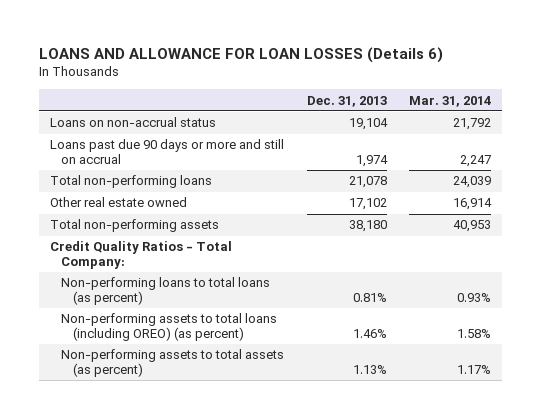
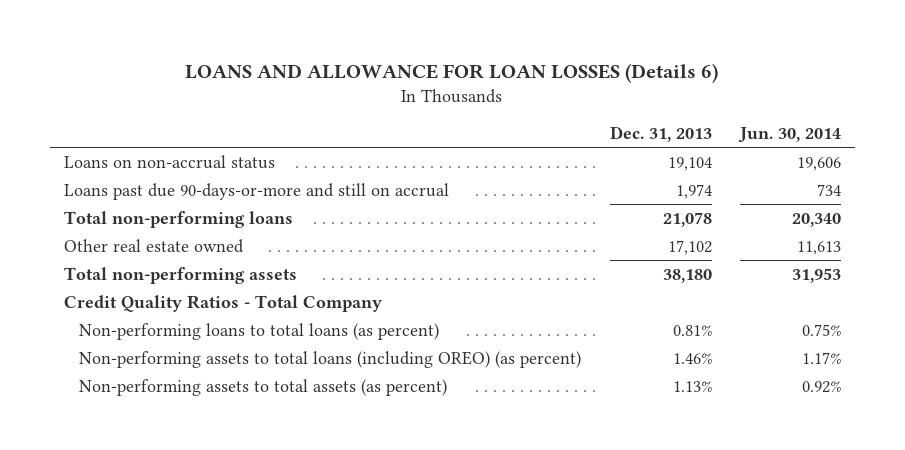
- | Dec. 31, 2013 | Mar. 31, 2014
+ | Dec. 31, 2013 | Jun. 30, 2014
- Loans past due 90 days or more and still on accrual | 1,974 | 2,247
+ Loans past due 90-days-or-more and still on accrual | 1,974 | 734
- Credit Quality Ratios - Total Company:
+ Credit Quality Ratios - Total Company

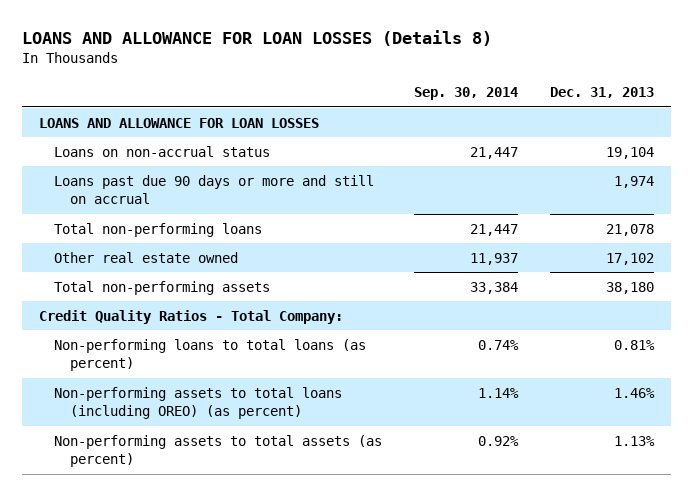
- LOANS AND ALLOWANCE FOR LOAN LOSSES (Details 6)
+ LOANS AND ALLOWANCE FOR LOAN LOSSES (Details 8)
- | Dec. 31, 2013 | Jun. 30, 2014
+ | Sep. 30, 2014 | Dec. 31, 2013
+ LOANS AND ALLOWANCE FOR LOAN LOSSES
- Loans past due 90-days-or-more and still on accrual | 1,974 | 734
+ Loans past due 90 days or more and still on accrual | | 1,974
- Credit Quality Ratios - Total Company
+ Credit Quality Ratios - Total Company:

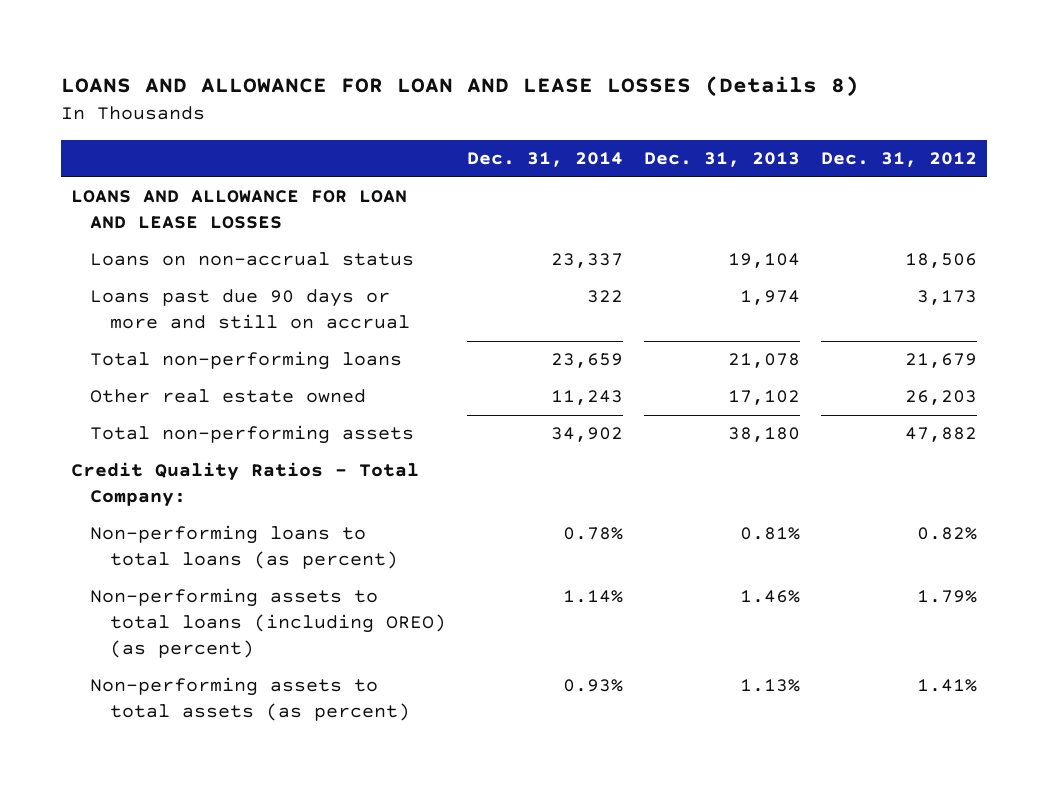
- LOANS AND ALLOWANCE FOR LOAN LOSSES (Details 8)
+ LOANS AND ALLOWANCE FOR LOAN AND LEASE LOSSES (Details 8)
- | Sep. 30, 2014 | Dec. 31, 2013
+ | Dec. 31, 2014 | Dec. 31, 2013 | Dec. 31, 2012
- LOANS AND ALLOWANCE FOR LOAN LOSSES
+ LOANS AND ALLOWANCE FOR LOAN AND LEASE LOSSES

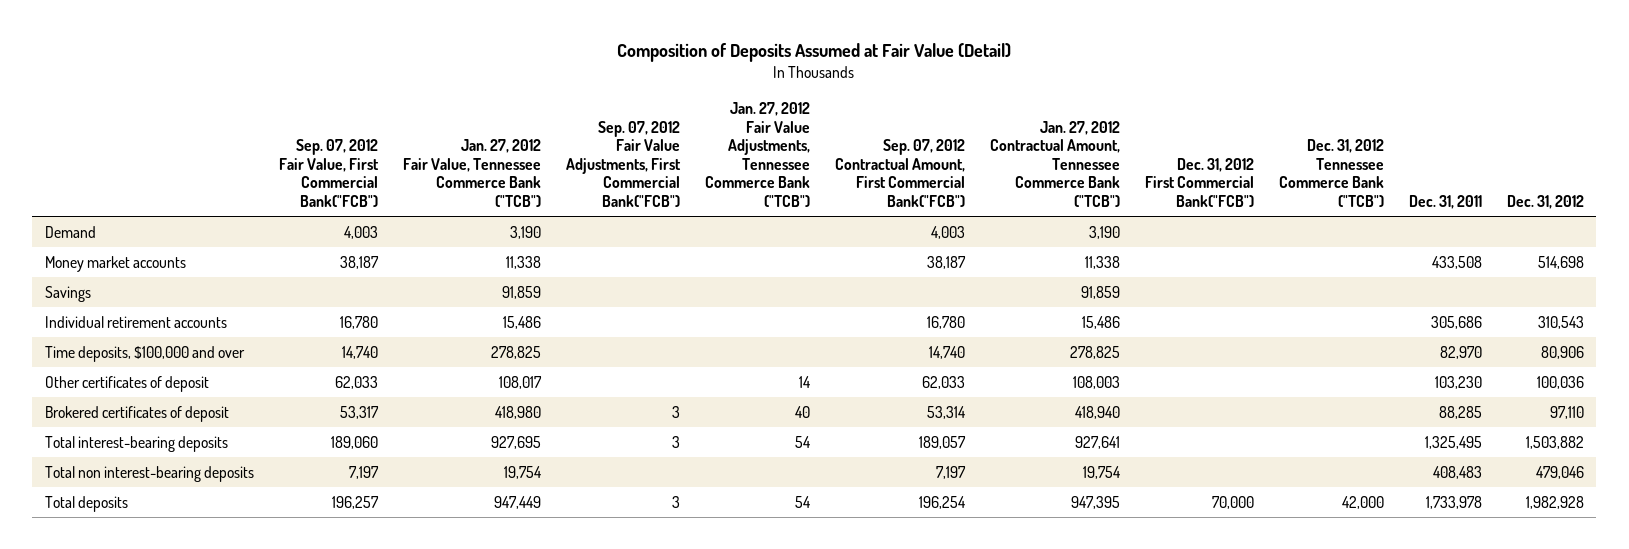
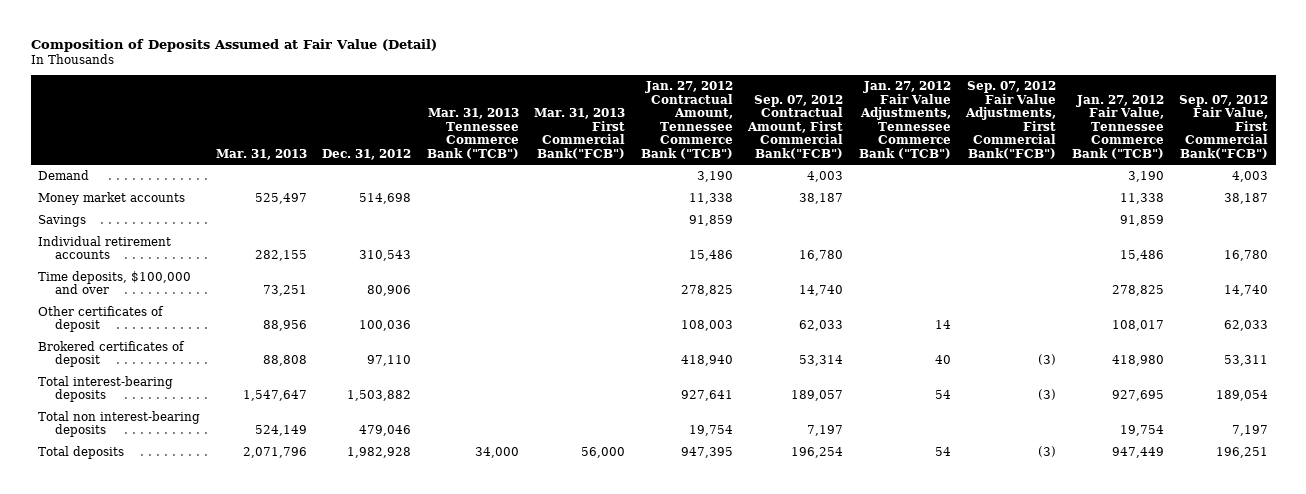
- | Sep. 07, 2012 Fair Value, First Commercial Bank("FCB") | Jan. 27, 2012 Fair Value, Tennessee Commerce Bank ("TCB") | Sep. 07, 2012 Fair Value Adjustments, First Commercial Bank("FCB") | Jan. 27, 2012 Fair Value Adjustments, Tennessee Commerce Bank ("TCB") | Sep. 07, 2012 Contractual Amount, First Commercial Bank("FCB") | Jan. 27, 2012 Contractual Amount, Tennessee Commerce Bank ("TCB") | Dec. 31, 2012 First Commercial Bank("FCB") | Dec. 31, 2012 Tennessee Commerce Bank ("TCB") | Dec. 31, 2011 | Dec. 31, 2012
+ | Mar. 31, 2013 | Dec. 31, 2012 | Mar. 31, 2013 Tennessee Commerce Bank ("TCB") | Mar. 31, 2013 First Commercial Bank("FCB") | Jan. 27, 2012 Contractual Amount, Tennessee Commerce Bank ("TCB") | Sep. 07, 2012 Contractual Amount, First Commercial Bank("FCB") | Jan. 27, 2012 Fair Value Adjustments, Tennessee Commerce Bank ("TCB") | Sep. 07, 2012 Fair Value Adjustments, First Commercial Bank("FCB") | Jan. 27, 2012 Fair Value, Tennessee Commerce Bank ("TCB") | Sep. 07, 2012 Fair Value, First Commercial Bank("FCB")
- Brokered certificates of deposit | 53,317 | 418,980 | 3 | 40 | 53,314 | 418,940 | | | 88,285 | 97,110
- Total interest-bearing deposits | 189,060 | 927,695 | 3 | 54 | 189,057 | 927,641 | | | 1,325,495 | 1,503,882
+ Brokered certificates of deposit | 88,808 | 97,110 | | | 418,940 | 53,314 | 40 | (3) | 418,980 | 53,311
+ Total interest-bearing deposits | 1,547,647 | 1,503,882 | | | 927,641 | 189,057 | 54 | (3) | 927,695 | 189,054
- Total deposits | 196,257 | 947,449 | 3 | 54 | 196,254 | 947,395 | 70,000 | 42,000 | 1,733,978 | 1,982,928
+ Total deposits | 2,071,796 | 1,982,928 | 34,000 | 56,000 | 947,395 | 196,254 | 54 | (3) | 947,449 | 196,251

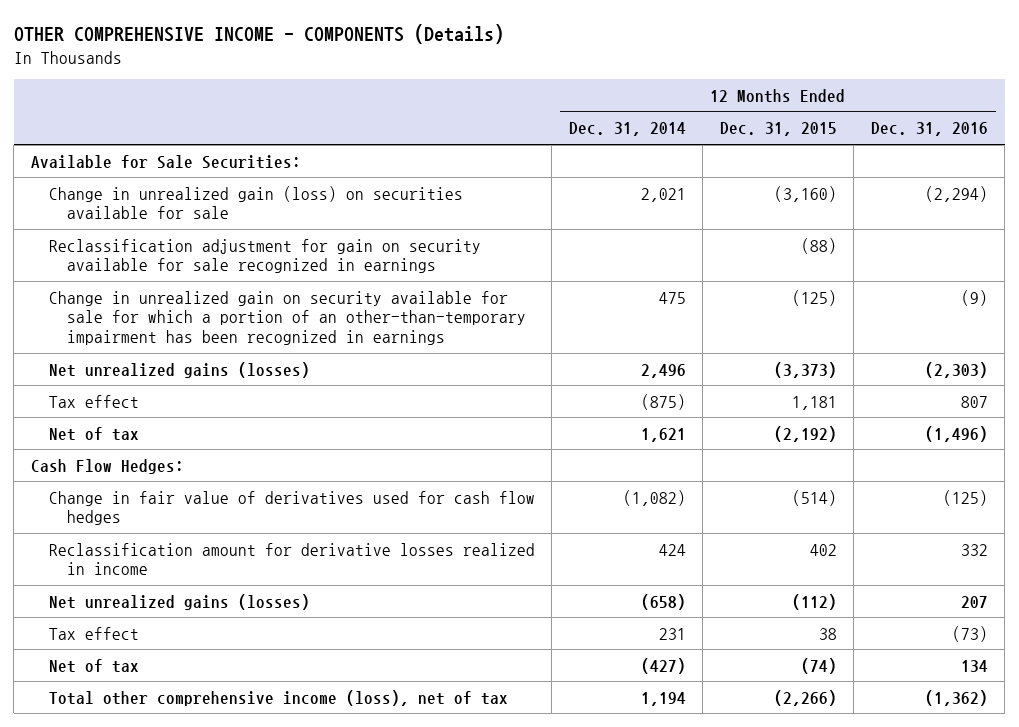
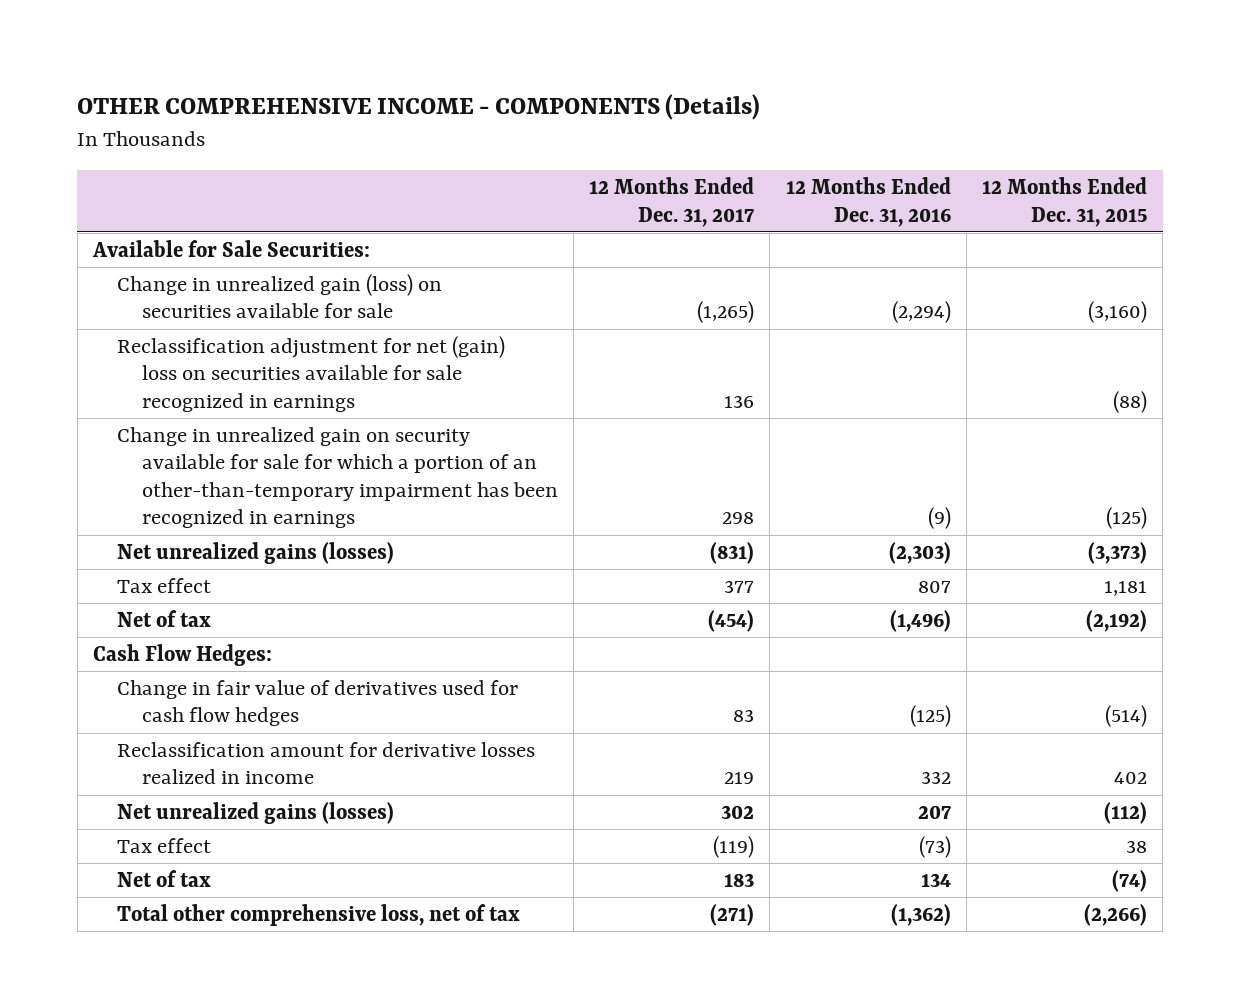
- | 12 Months Ended Dec. 31, 2014 | 12 Months Ended Dec. 31, 2015 | 12 Months Ended Dec. 31, 2016
+ | 12 Months Ended Dec. 31, 2017 | 12 Months Ended Dec. 31, 2016 | 12 Months Ended Dec. 31, 2015
- Reclassification adjustment for gain on security available for sale recognized in earnings | | (88) |
+ Reclassification adjustment for net (gain) loss on securities available for sale recognized in earnings | 136 | | (88)
- Total other comprehensive income (loss), net of tax | 1,194 | (2,266) | (1,362)
+ Total other comprehensive loss, net of tax | (271) | (1,362) | (2,266)

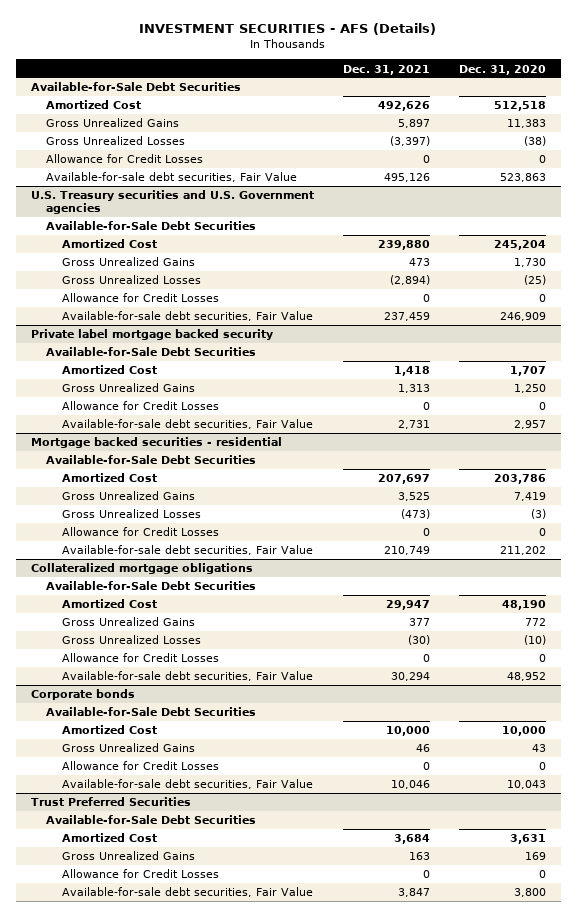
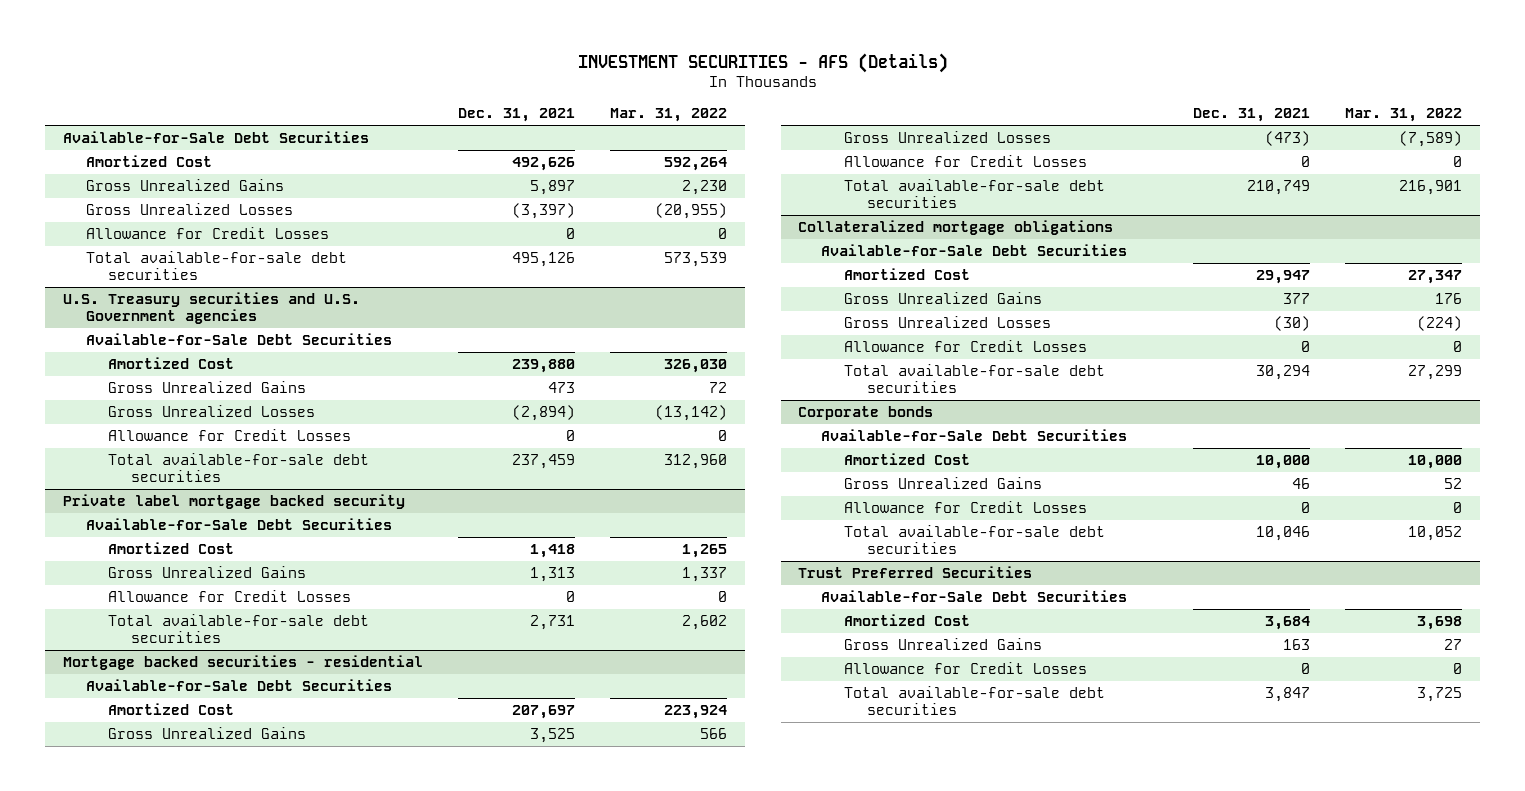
- | Dec. 31, 2021 | Dec. 31, 2020
+ | Dec. 31, 2021 | Mar. 31, 2022
- Available-for-sale debt securities, Fair Value | 495,126 | 523,863
+ Total available-for-sale debt securities | 495,126 | 573,539
@ U.S. Treasury securities and U.S. Government agencies
- Available-for-sale debt securities, Fair Value | 237,459 | 246,909
+ Total available-for-sale debt securities | 237,459 | 312,960
@ Private label mortgage backed security
- Available-for-sale debt securities, Fair Value | 2,731 | 2,957
+ Total available-for-sale debt securities | 2,731 | 2,602
@ Mortgage backed securities - residential
- Available-for-sale debt securities, Fair Value | 210,749 | 211,202
+ Total available-for-sale debt securities | 210,749 | 216,901
@ Collateralized mortgage obligations
- Available-for-sale debt securities, Fair Value | 30,294 | 48,952
+ Total available-for-sale debt securities | 30,294 | 27,299
@ Corporate bonds
- Available-for-sale debt securities, Fair Value | 10,046 | 10,043
+ Total available-for-sale debt securities | 10,046 | 10,052
@ Trust Preferred Securities
- Available-for-sale debt securities, Fair Value | 3,847 | 3,800
+ Total available-for-sale debt securities | 3,847 | 3,725

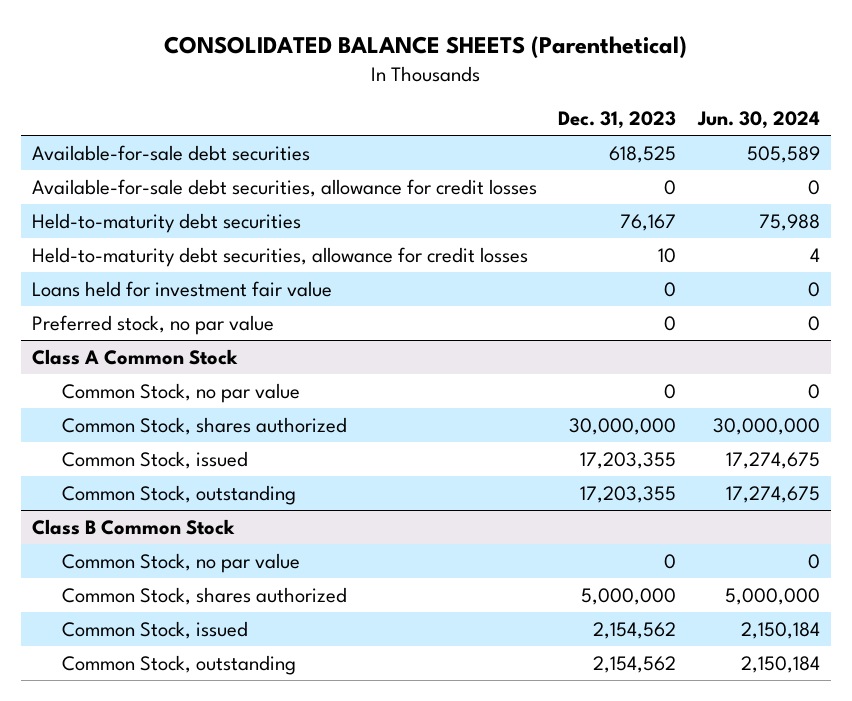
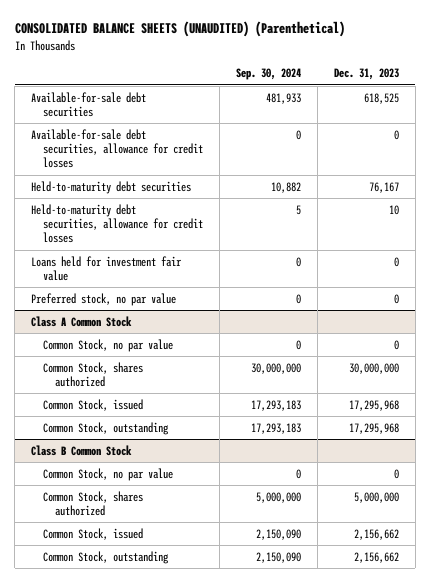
- CONSOLIDATED BALANCE SHEETS (Parenthetical)
+ CONSOLIDATED BALANCE SHEETS (UNAUDITED) (Parenthetical)
- | Dec. 31, 2023 | Jun. 30, 2024
+ | Sep. 30, 2024 | Dec. 31, 2023
@ Class A Common Stock
- Common Stock, issued | 17,203,355 | 17,274,675
- Common Stock, outstanding | 17,203,355 | 17,274,675
+ Common Stock, issued | 17,293,183 | 17,295,968
+ Common Stock, outstanding | 17,293,183 | 17,295,968
@ Class B Common Stock
- Common Stock, issued | 2,154,562 | 2,150,184
- Common Stock, outstanding | 2,154,562 | 2,150,184
+ Common Stock, issued | 2,150,090 | 2,156,662
+ Common Stock, outstanding | 2,150,090 | 2,156,662

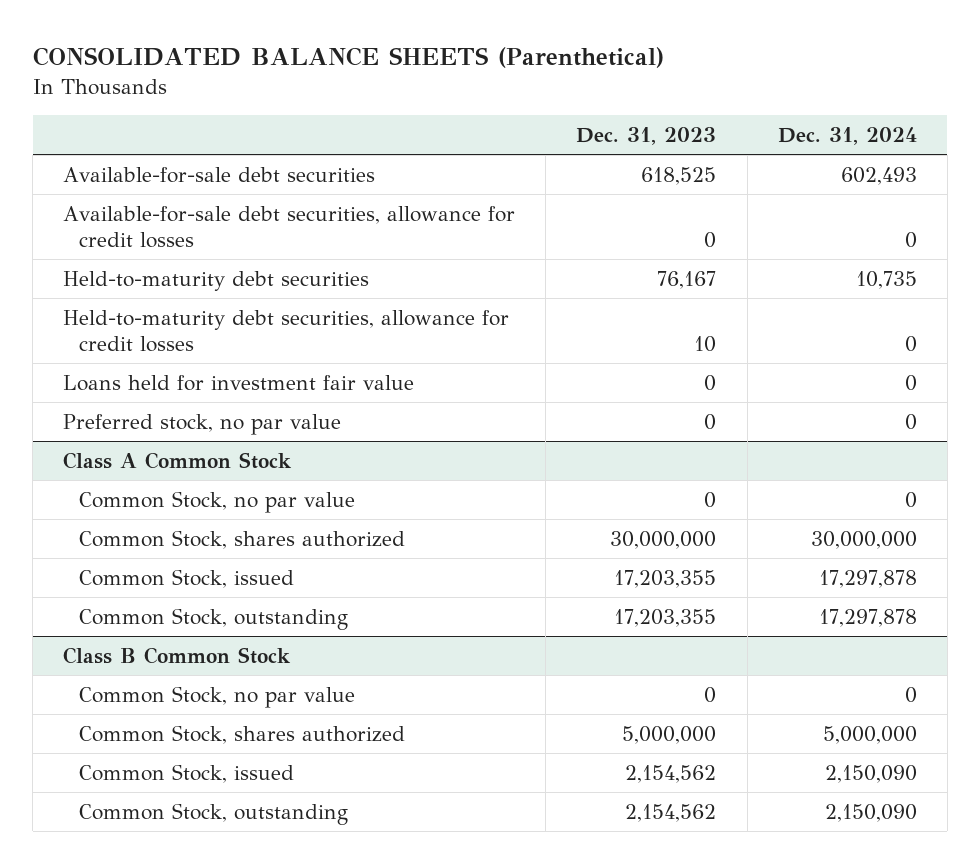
- CONSOLIDATED BALANCE SHEETS (UNAUDITED) (Parenthetical)
+ CONSOLIDATED BALANCE SHEETS (Parenthetical)
- | Sep. 30, 2024 | Dec. 31, 2023
+ | Dec. 31, 2023 | Dec. 31, 2024
@ Class A Common Stock
- Common Stock, issued | 17,293,183 | 17,295,968
- Common Stock, outstanding | 17,293,183 | 17,295,968
+ Common Stock, issued | 17,203,355 | 17,297,878
+ Common Stock, outstanding | 17,203,355 | 17,297,878
@ Class B Common Stock
- Common Stock, issued | 2,150,090 | 2,156,662
- Common Stock, outstanding | 2,150,090 | 2,156,662
+ Common Stock, issued | 2,154,562 | 2,150,090
+ Common Stock, outstanding | 2,154,562 | 2,150,090

